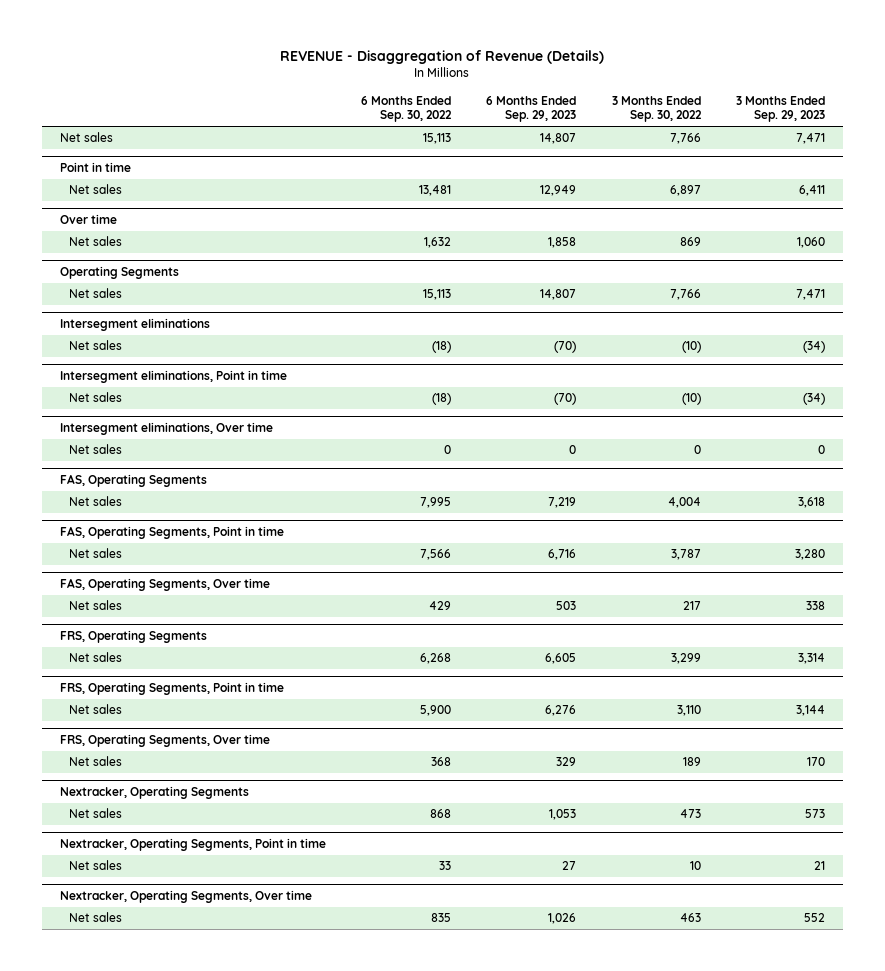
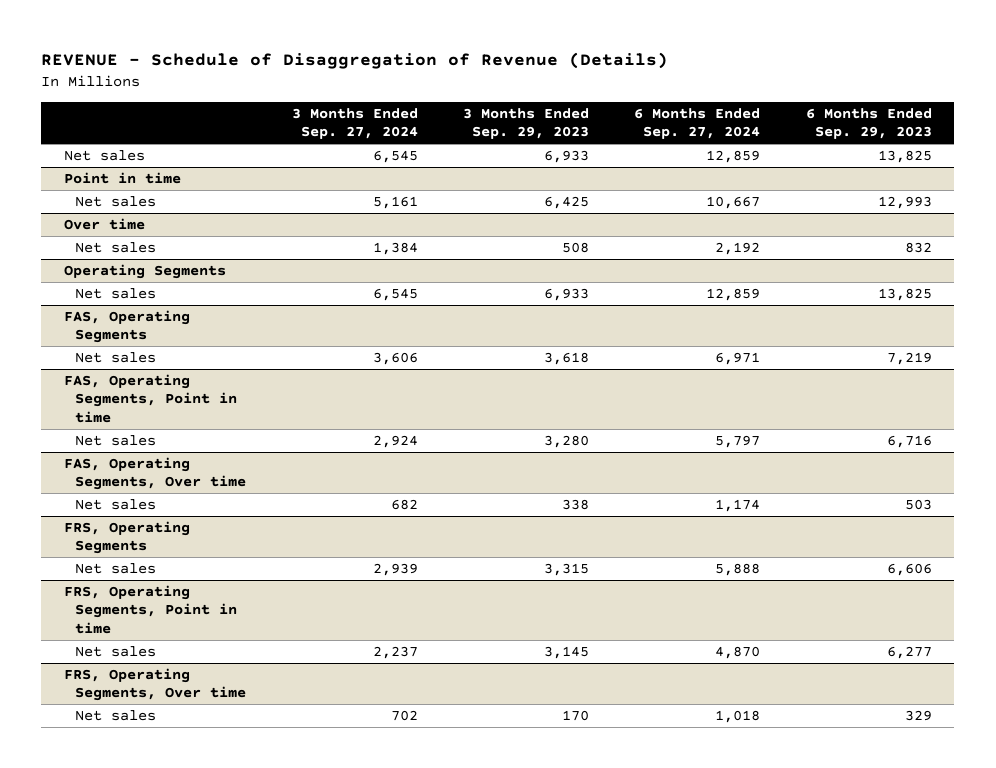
- REVENUE - Disaggregation of Revenue (Details)
+ REVENUE - Schedule of Disaggregation of Revenue (Details)
- | 6 Months Ended Sep. 30, 2022 | 6 Months Ended Sep. 29, 2023 | 3 Months Ended Sep. 30, 2022 | 3 Months Ended Sep. 29, 2023
+ | 3 Months Ended Sep. 27, 2024 | 3 Months Ended Sep. 29, 2023 | 6 Months Ended Sep. 27, 2024 | 6 Months Ended Sep. 29, 2023
- Net sales | 15,113 | 14,807 | 7,766 | 7,471
+ Net sales | 6,545 | 6,933 | 12,859 | 13,825
@ Point in time
- Net sales | 13,481 | 12,949 | 6,897 | 6,411
+ Net sales | 5,161 | 6,425 | 10,667 | 12,993
@ Over time
- Net sales | 1,632 | 1,858 | 869 | 1,060
+ Net sales | 1,384 | 508 | 2,192 | 832
@ Operating Segments
- Net sales | 15,113 | 14,807 | 7,766 | 7,471
- Intersegment eliminations
- Net sales | (18) | (70) | (10) | (34)
- Intersegment eliminations, Point in time
- Net sales | (18) | (70) | (10) | (34)
- Intersegment eliminations, Over time
- Net sales | 0 | 0 | 0 | 0
@ Operating Segments
+ Net sales | 6,545 | 6,933 | 12,859 | 13,825
@ FRS, Operating Segments
- Net sales | 6,268 | 6,605 | 3,299 | 3,314
+ Net sales | 2,939 | 3,315 | 5,888 | 6,606
@ FRS, Operating Segments, Point in time
- Net sales | 5,900 | 6,276 | 3,110 | 3,144
+ Net sales | 2,237 | 3,145 | 4,870 | 6,277
- Nextracker, Operating Segments
- Net sales | 868 | 1,053 | 473 | 573
- Nextracker, Operating Segments, Point in time
- Net sales | 33 | 27 | 10 | 21
- Nextracker, Operating Segments, Over time
- Net sales | 835 | 1,026 | 463 | 552

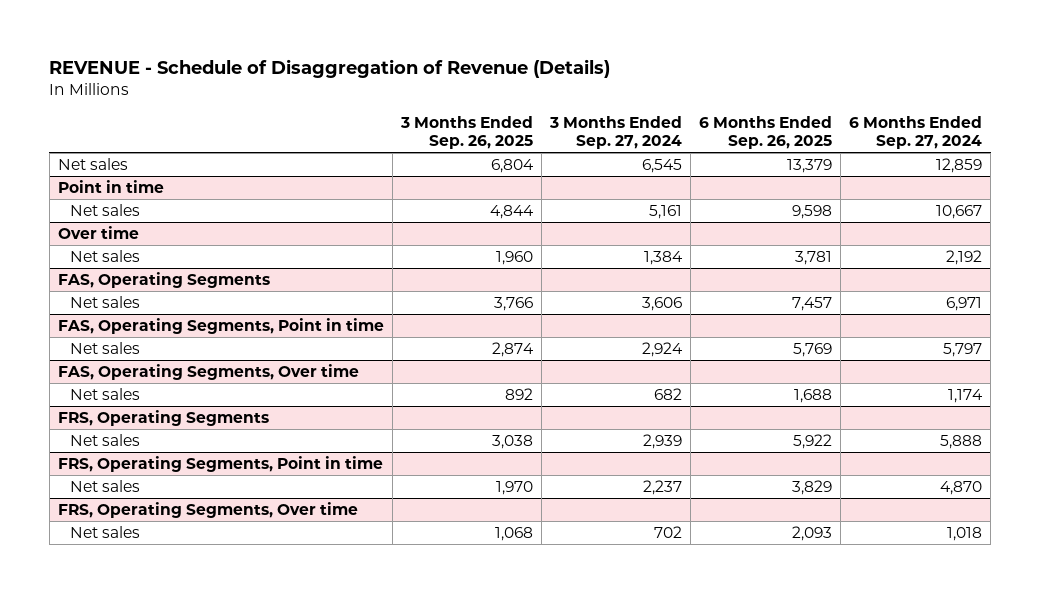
- | 3 Months Ended Sep. 27, 2024 | 3 Months Ended Sep. 29, 2023 | 6 Months Ended Sep. 27, 2024 | 6 Months Ended Sep. 29, 2023
+ | 3 Months Ended Sep. 26, 2025 | 3 Months Ended Sep. 27, 2024 | 6 Months Ended Sep. 26, 2025 | 6 Months Ended Sep. 27, 2024
- Operating Segments
- Net sales | 6,545 | 6,933 | 12,859 | 13,825

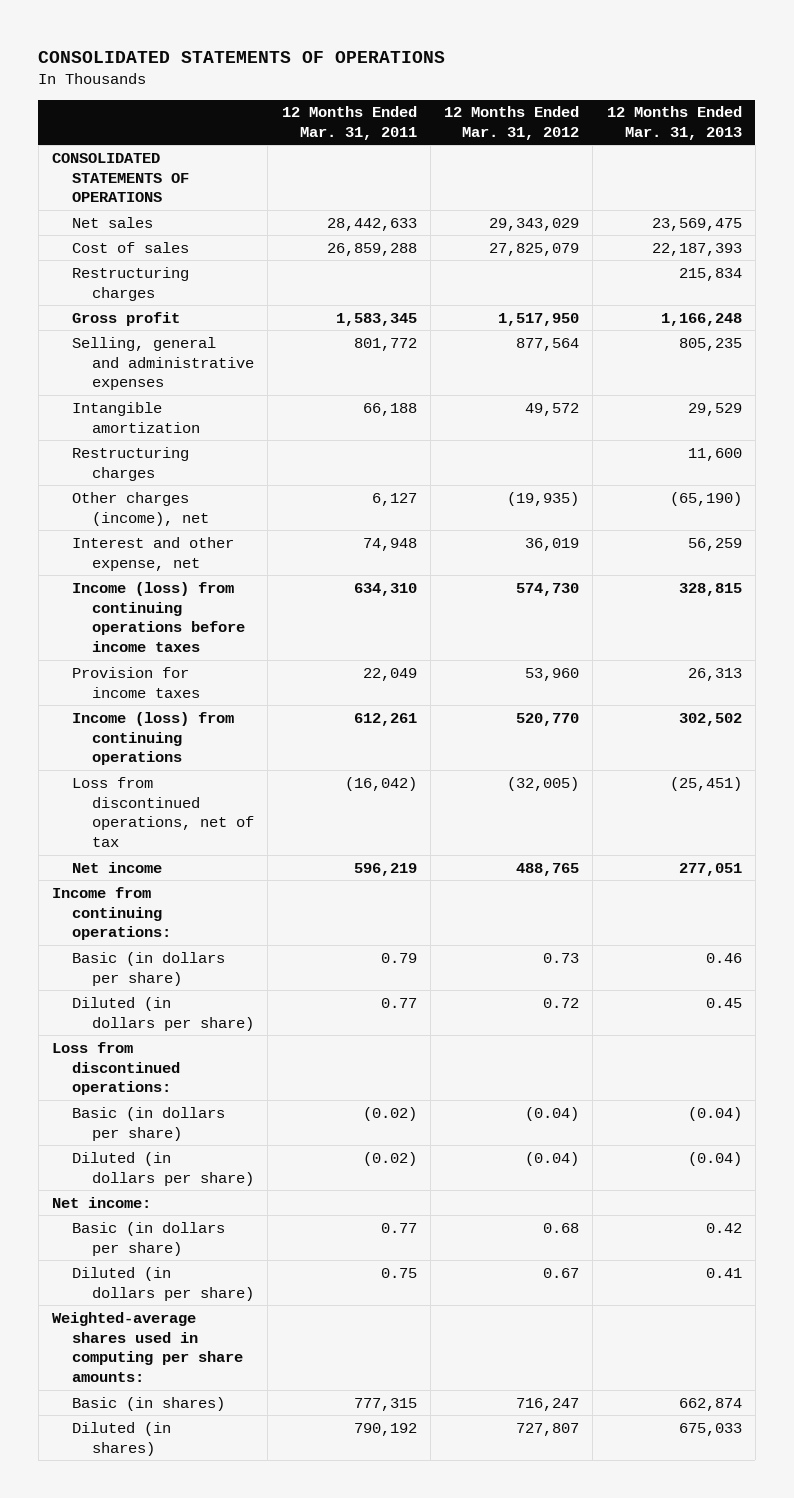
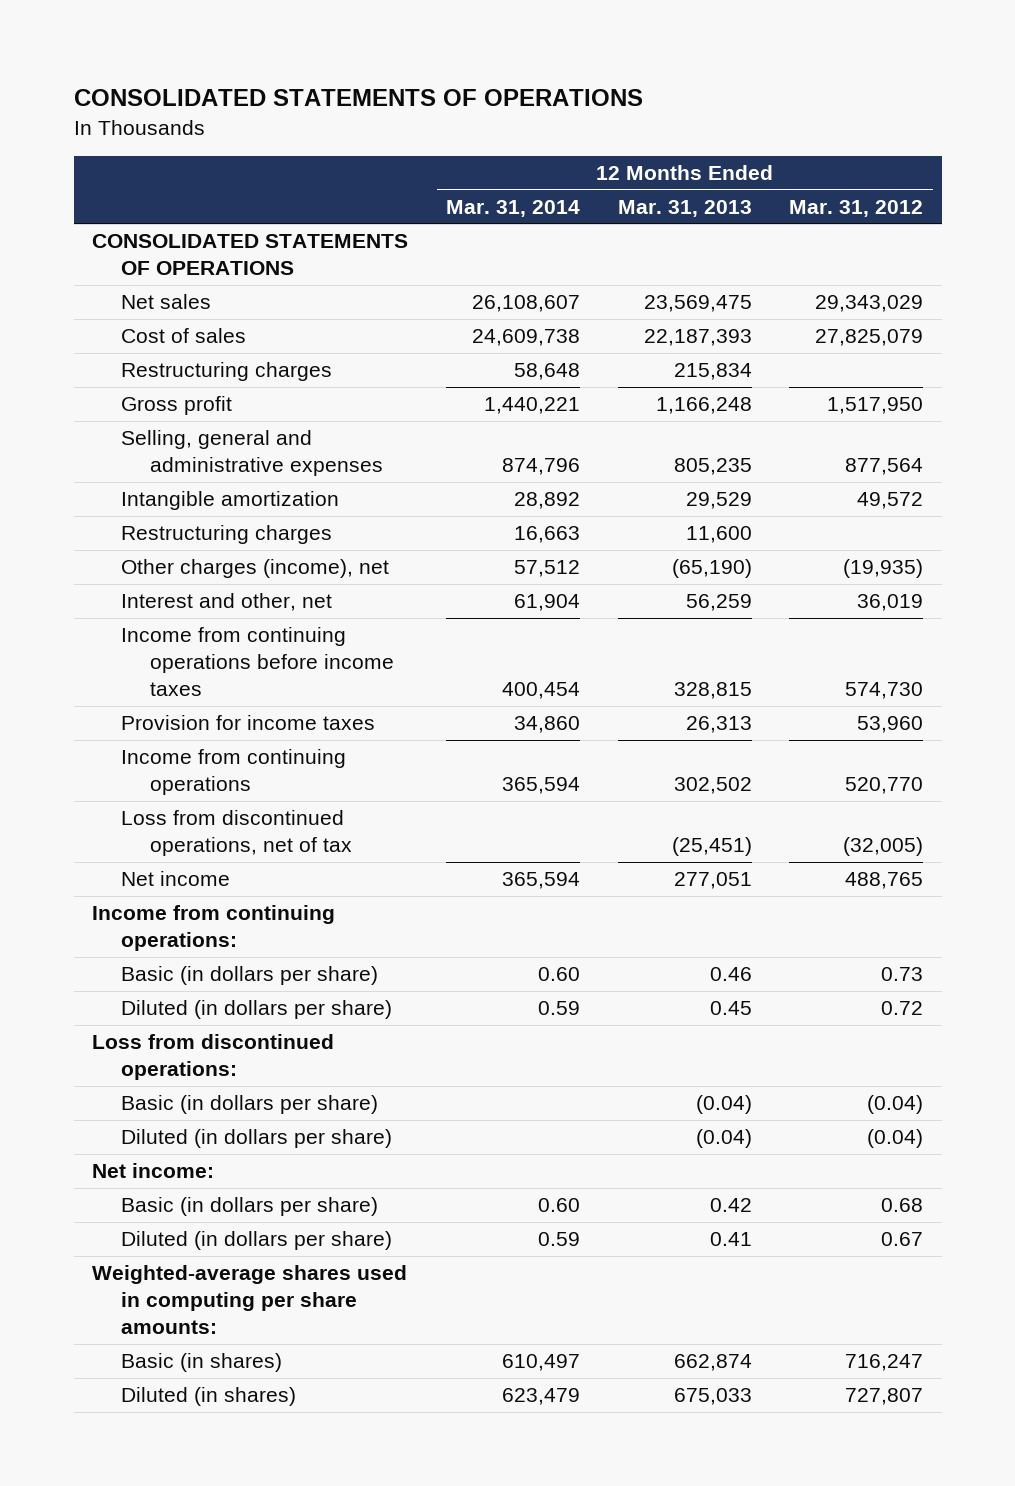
- | 12 Months Ended Mar. 31, 2011 | 12 Months Ended Mar. 31, 2012 | 12 Months Ended Mar. 31, 2013
+ | 12 Months Ended Mar. 31, 2014 | 12 Months Ended Mar. 31, 2013 | 12 Months Ended Mar. 31, 2012
- Interest and other expense, net | 74,948 | 36,019 | 56,259
- Income (loss) from continuing operations before income taxes | 634,310 | 574,730 | 328,815
+ Interest and other, net | 61,904 | 56,259 | 36,019
+ Income from continuing operations before income taxes | 400,454 | 328,815 | 574,730
- Income (loss) from continuing operations | 612,261 | 520,770 | 302,502
+ Income from continuing operations | 365,594 | 302,502 | 520,770

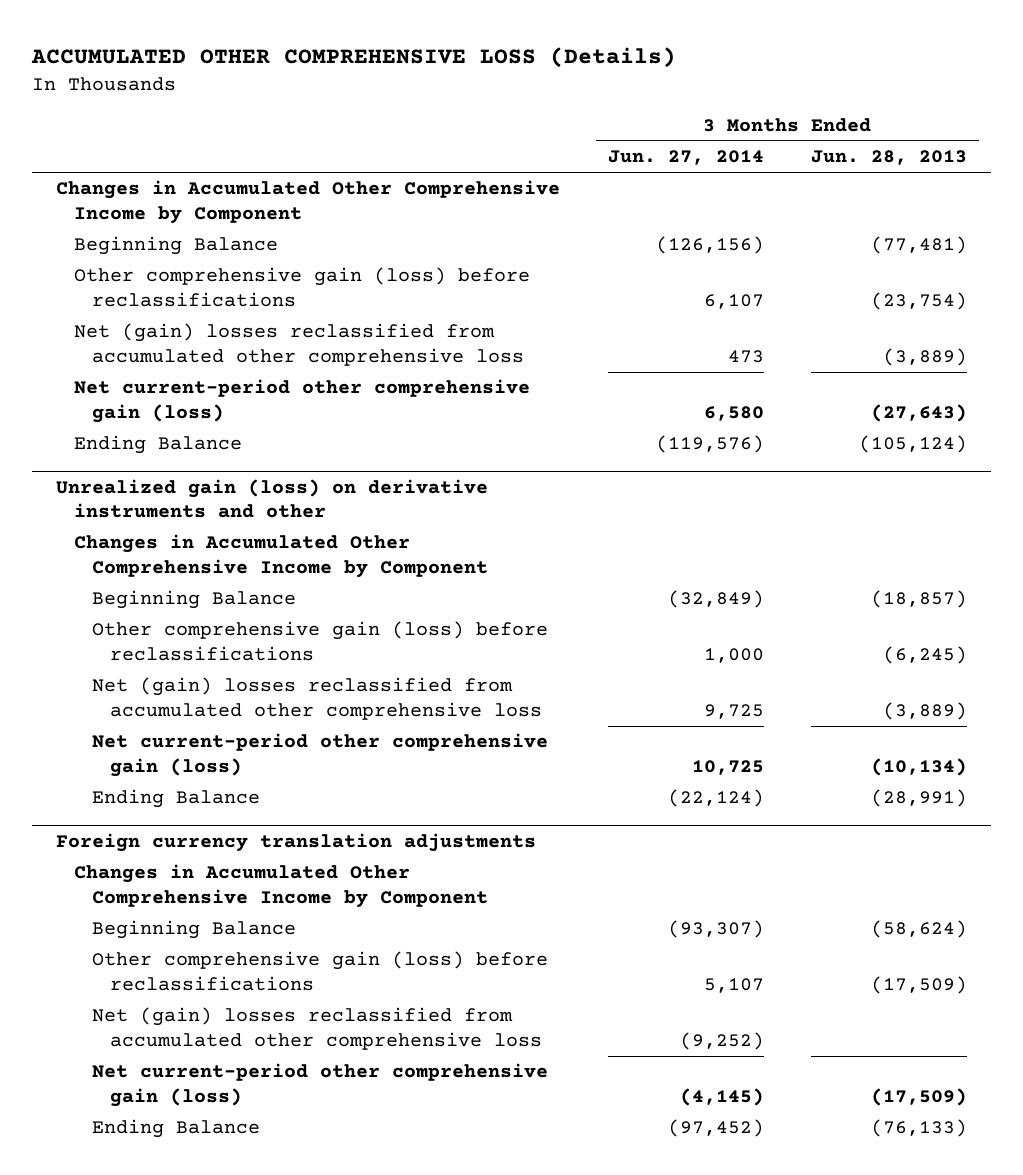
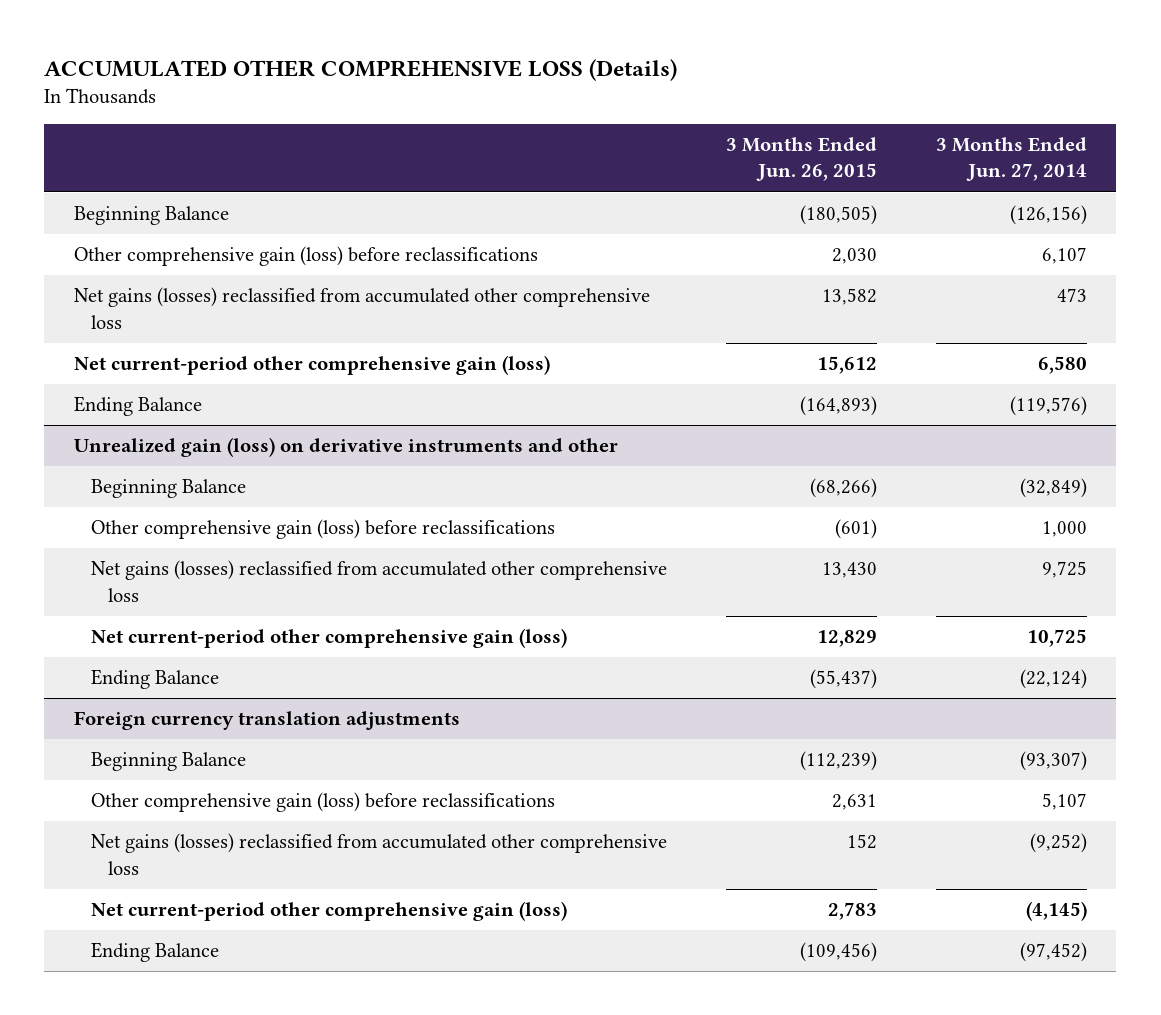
- | 3 Months Ended Jun. 27, 2014 | 3 Months Ended Jun. 28, 2013
+ | 3 Months Ended Jun. 26, 2015 | 3 Months Ended Jun. 27, 2014
- Changes in Accumulated Other Comprehensive Income by Component
- Net (gain) losses reclassified from accumulated other comprehensive loss | 473 | (3,889)
+ Net gains (losses) reclassified from accumulated other comprehensive loss | 13,582 | 473
@ Unrealized gain (loss) on derivative instruments and other
- Changes in Accumulated Other Comprehensive Income by Component
- Net (gain) losses reclassified from accumulated other comprehensive loss | 9,725 | (3,889)
+ Net gains (losses) reclassified from accumulated other comprehensive loss | 13,430 | 9,725
@ Foreign currency translation adjustments
- Changes in Accumulated Other Comprehensive Income by Component
- Net (gain) losses reclassified from accumulated other comprehensive loss | (9,252) |
+ Net gains (losses) reclassified from accumulated other comprehensive loss | 152 | (9,252)

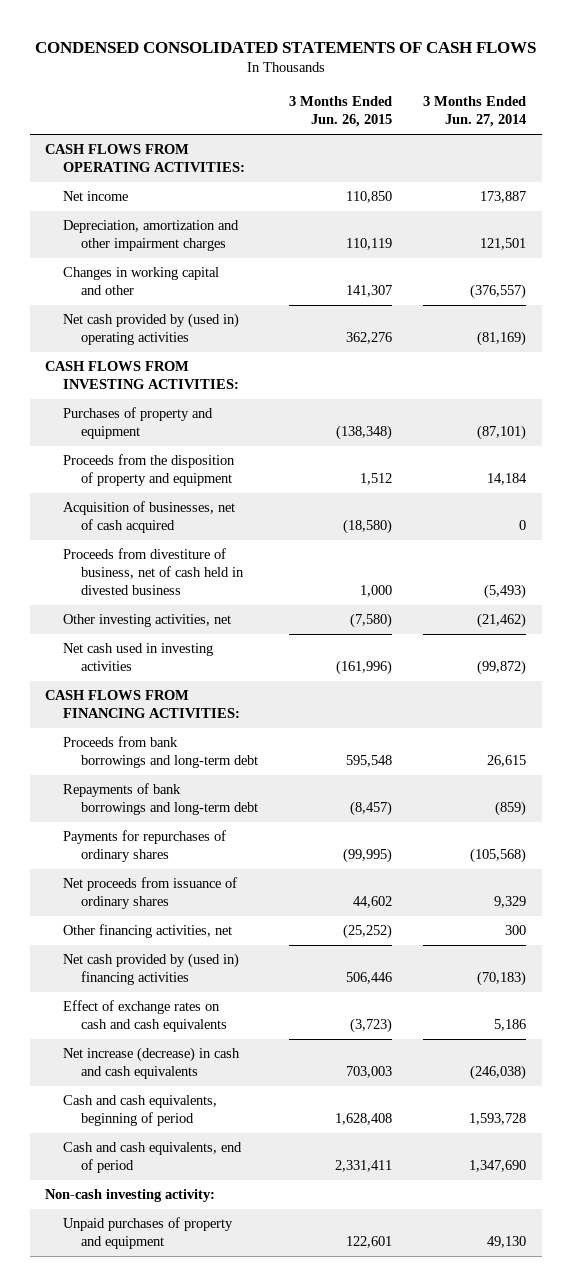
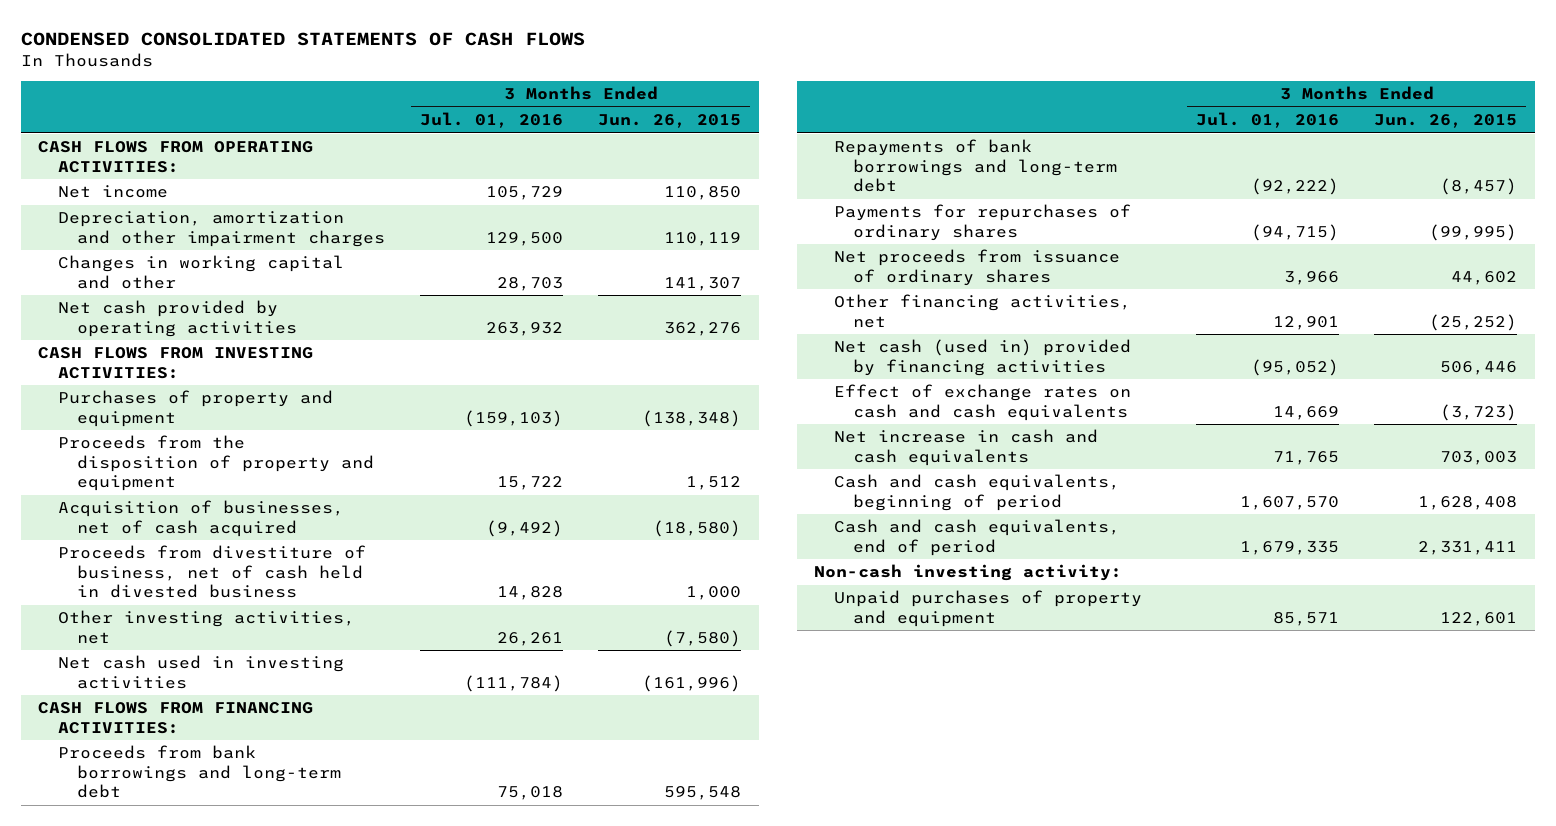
- | 3 Months Ended Jun. 26, 2015 | 3 Months Ended Jun. 27, 2014
+ | 3 Months Ended Jul. 01, 2016 | 3 Months Ended Jun. 26, 2015
- Net cash provided by (used in) operating activities | 362,276 | (81,169)
+ Net cash provided by operating activities | 263,932 | 362,276
- Net cash provided by (used in) financing activities | 506,446 | (70,183)
+ Net cash (used in) provided by financing activities | (95,052) | 506,446
- Net increase (decrease) in cash and cash equivalents | 703,003 | (246,038)
+ Net increase in cash and cash equivalents | 71,765 | 703,003

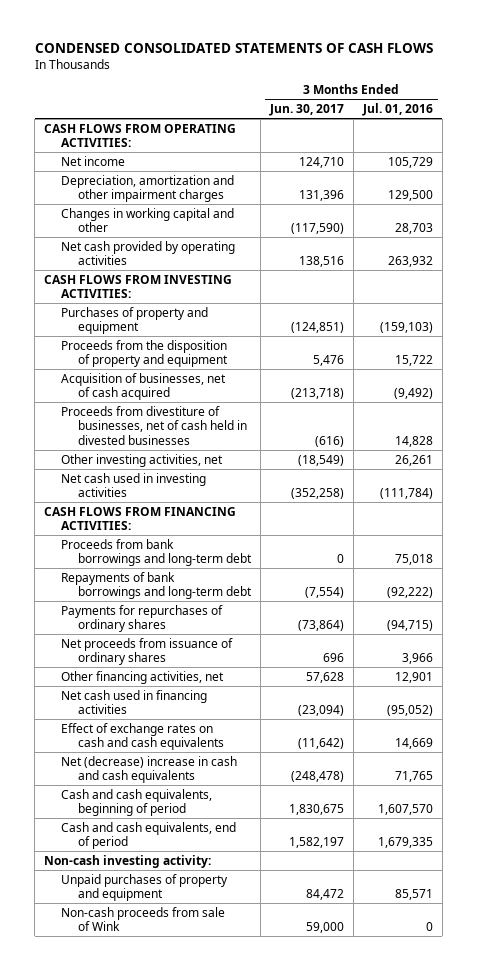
- | 3 Months Ended Jul. 01, 2016 | 3 Months Ended Jun. 26, 2015
+ | 3 Months Ended Jun. 30, 2017 | 3 Months Ended Jul. 01, 2016
- Proceeds from divestiture of business, net of cash held in divested business | 14,828 | 1,000
+ Proceeds from divestiture of businesses, net of cash held in divested businesses | (616) | 14,828
- Net cash (used in) provided by financing activities | (95,052) | 506,446
+ Net cash used in financing activities | (23,094) | (95,052)
- Net increase in cash and cash equivalents | 71,765 | 703,003
+ Net (decrease) increase in cash and cash equivalents | (248,478) | 71,765
+ Non-cash proceeds from sale of Wink | 59,000 | 0

